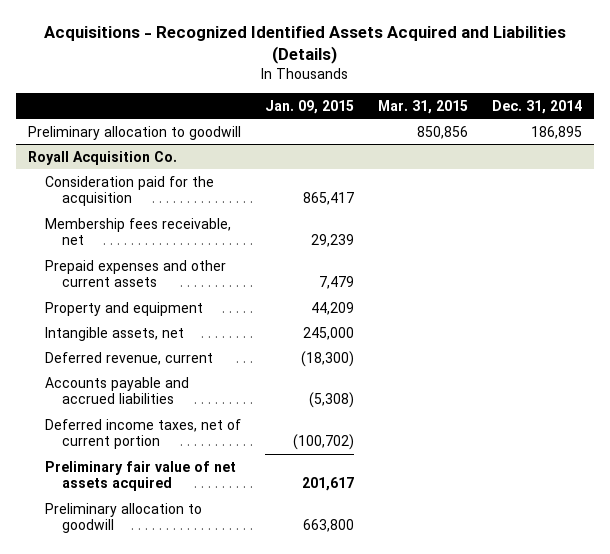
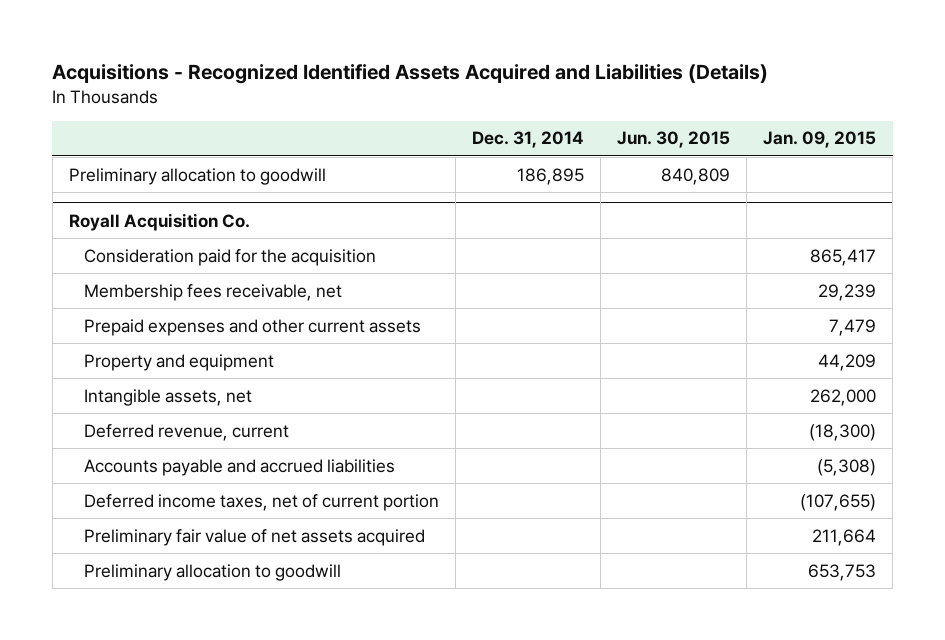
- | Jan. 09, 2015 | Mar. 31, 2015 | Dec. 31, 2014
+ | Dec. 31, 2014 | Jun. 30, 2015 | Jan. 09, 2015
@ Royall Acquisition Co.
- Intangible assets, net | 245,000 | |
+ Intangible assets, net | | | 262,000
- Deferred income taxes, net of current portion | (100,702) | |
- Preliminary fair value of net assets acquired | 201,617 | |
- Preliminary allocation to goodwill | 663,800 | |
+ Deferred income taxes, net of current portion | | | (107,655)
+ Preliminary fair value of net assets acquired | | | 211,664
+ Preliminary allocation to goodwill | | | 653,753

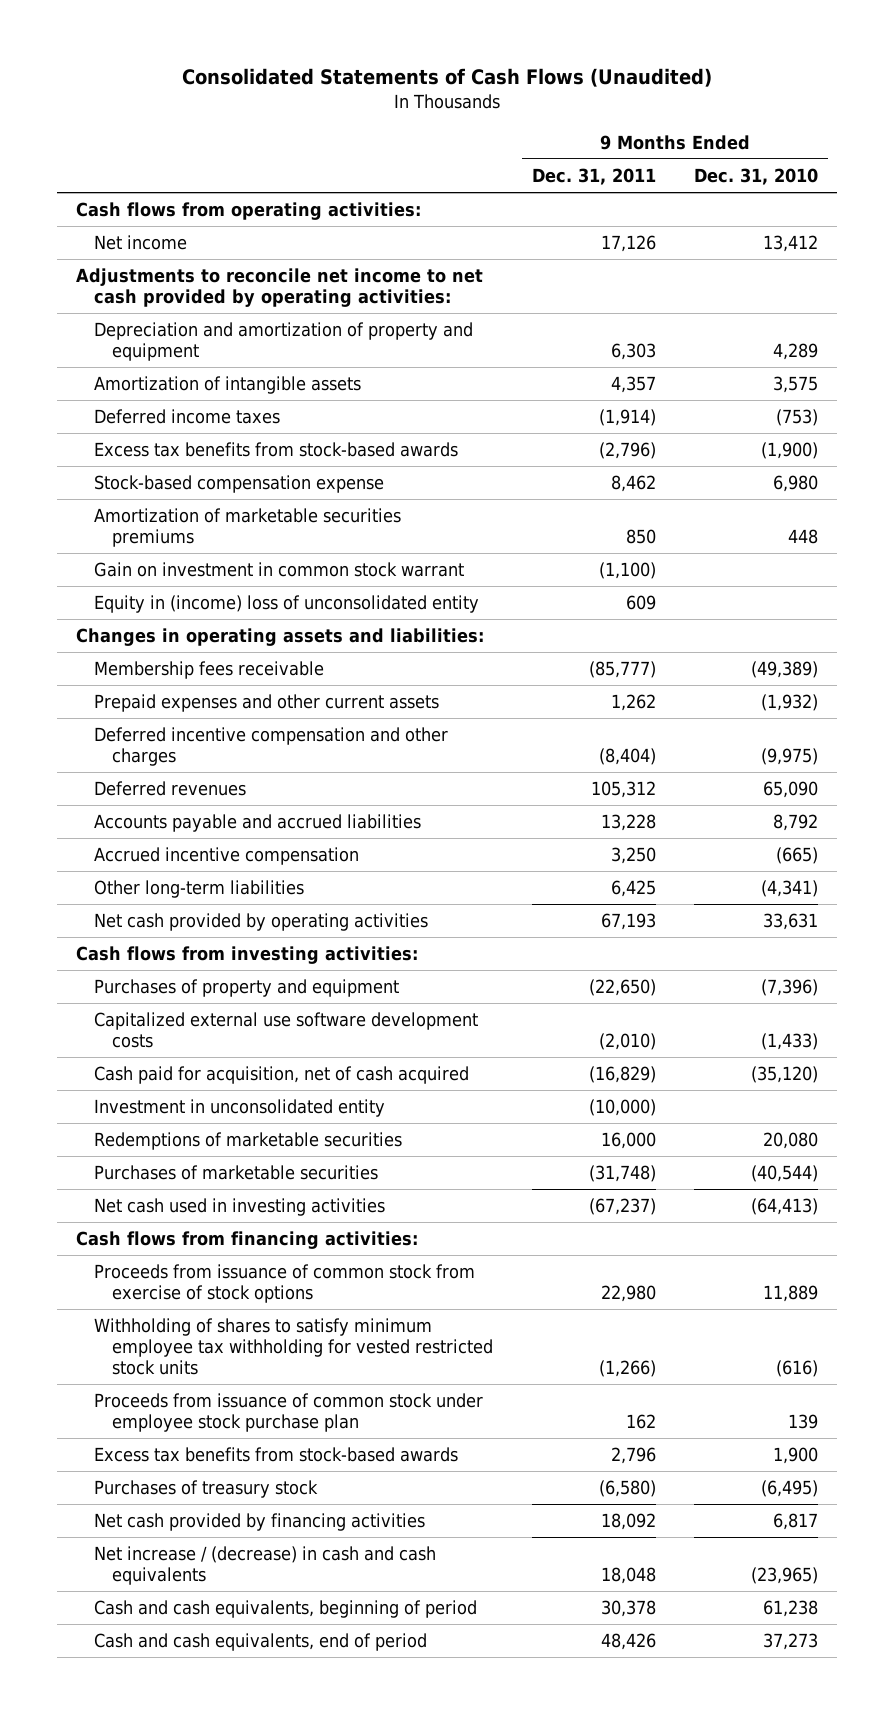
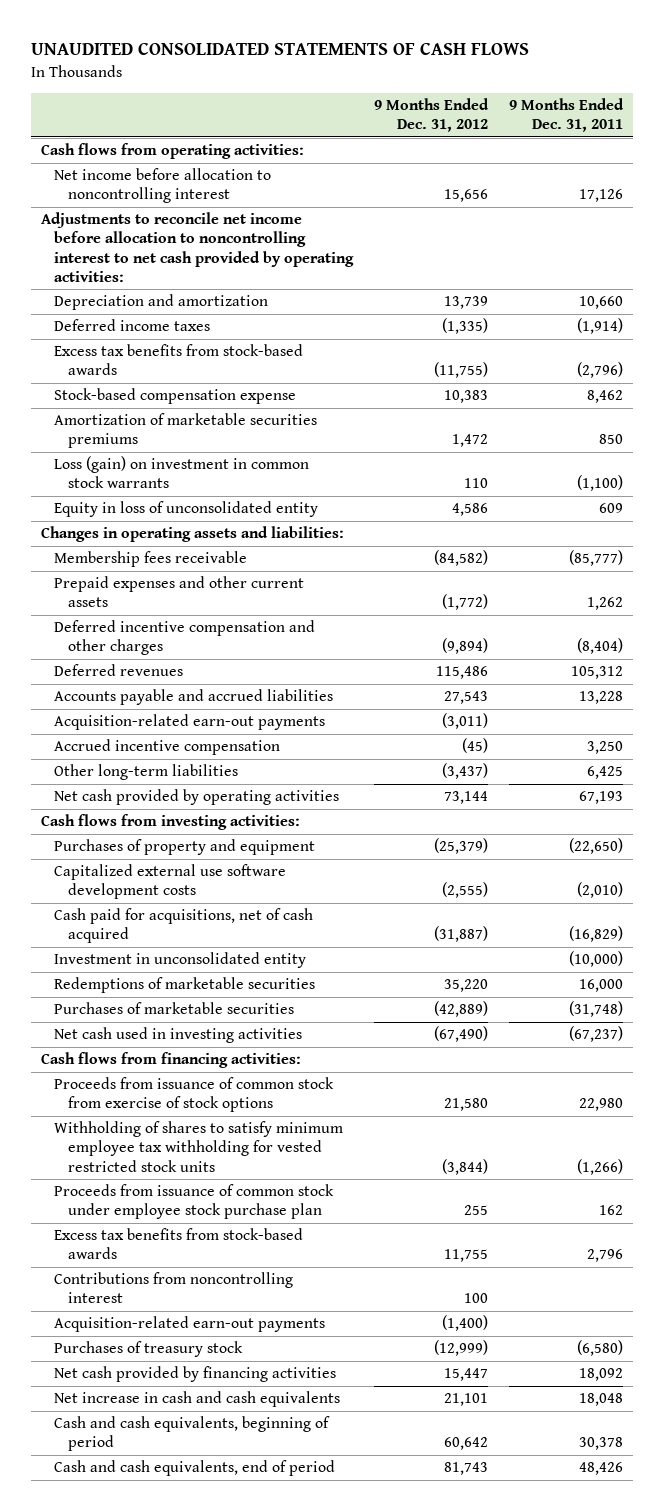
- Consolidated Statements of Cash Flows (Unaudited)
+ UNAUDITED CONSOLIDATED STATEMENTS OF CASH FLOWS
- | 9 Months Ended Dec. 31, 2011 | 9 Months Ended Dec. 31, 2010
+ | 9 Months Ended Dec. 31, 2012 | 9 Months Ended Dec. 31, 2011
- Net income | 17,126 | 13,412
- Adjustments to reconcile net income to net cash provided by operating activities:
- Depreciation and amortization of property and equipment | 6,303 | 4,289
- Amortization of intangible assets | 4,357 | 3,575
+ Net income before allocation to noncontrolling interest | 15,656 | 17,126
+ Adjustments to reconcile net income before allocation to noncontrolling interest to net cash provided by operating activities:
+ Depreciation and amortization | 13,739 | 10,660
- Gain on investment in common stock warrant | (1,100) |
- Equity in (income) loss of unconsolidated entity | 609 |
+ Loss (gain) on investment in common stock warrants | 110 | (1,100)
+ Equity in loss of unconsolidated entity | 4,586 | 609
+ Acquisition-related earn-out payments | (3,011) |
- Cash paid for acquisition, net of cash acquired | (16,829) | (35,120)
+ Cash paid for acquisitions, net of cash acquired | (31,887) | (16,829)
+ Contributions from noncontrolling interest | 100 |
+ Acquisition-related earn-out payments | (1,400) |
- Net increase / (decrease) in cash and cash equivalents | 18,048 | (23,965)
+ Net increase in cash and cash equivalents | 21,101 | 18,048

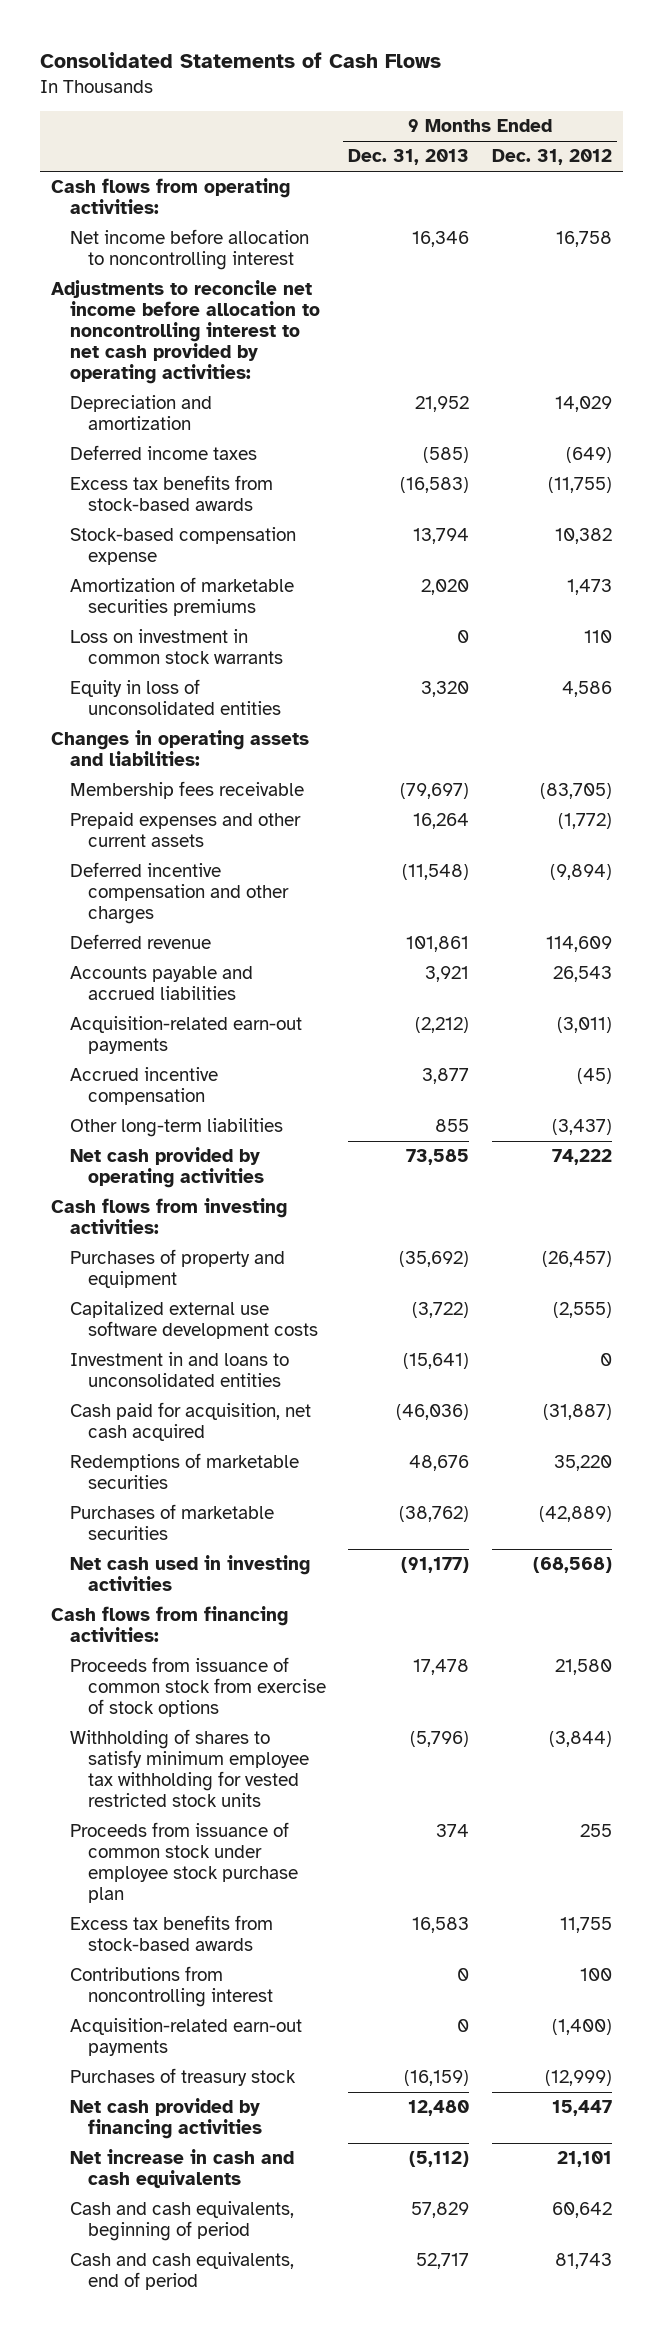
- UNAUDITED CONSOLIDATED STATEMENTS OF CASH FLOWS
+ Consolidated Statements of Cash Flows
- | 9 Months Ended Dec. 31, 2012 | 9 Months Ended Dec. 31, 2011
+ | 9 Months Ended Dec. 31, 2013 | 9 Months Ended Dec. 31, 2012
- Net income before allocation to noncontrolling interest | 15,656 | 17,126
+ Net income before allocation to noncontrolling interest | 16,346 | 16,758
- Depreciation and amortization | 13,739 | 10,660
- Deferred income taxes | (1,335) | (1,914)
+ Depreciation and amortization | 21,952 | 14,029
+ Deferred income taxes | (585) | (649)
- Stock-based compensation expense | 10,383 | 8,462
- Amortization of marketable securities premiums | 1,472 | 850
- Loss (gain) on investment in common stock warrants | 110 | (1,100)
- Equity in loss of unconsolidated entity | 4,586 | 609
+ Stock-based compensation expense | 13,794 | 10,382
+ Amortization of marketable securities premiums | 2,020 | 1,473
+ Loss on investment in common stock warrants | 0 | 110
+ Equity in loss of unconsolidated entities | 3,320 | 4,586
- Membership fees receivable | (84,582) | (85,777)
+ Membership fees receivable | (79,697) | (83,705)
- Deferred revenues | 115,486 | 105,312
- Accounts payable and accrued liabilities | 27,543 | 13,228
+ Deferred revenue | 101,861 | 114,609
+ Accounts payable and accrued liabilities | 3,921 | 26,543
- Net cash provided by operating activities | 73,144 | 67,193
+ Net cash provided by operating activities | 73,585 | 74,222
- Purchases of property and equipment | (25,379) | (22,650)
+ Purchases of property and equipment | (35,692) | (26,457)
- Cash paid for acquisitions, net of cash acquired | (31,887) | (16,829)
- Investment in unconsolidated entity | | (10,000)
+ Investment in and loans to unconsolidated entities | (15,641) | 0
+ Cash paid for acquisition, net cash acquired | (46,036) | (31,887)
- Net cash used in investing activities | (67,490) | (67,237)
+ Net cash used in investing activities | (91,177) | (68,568)

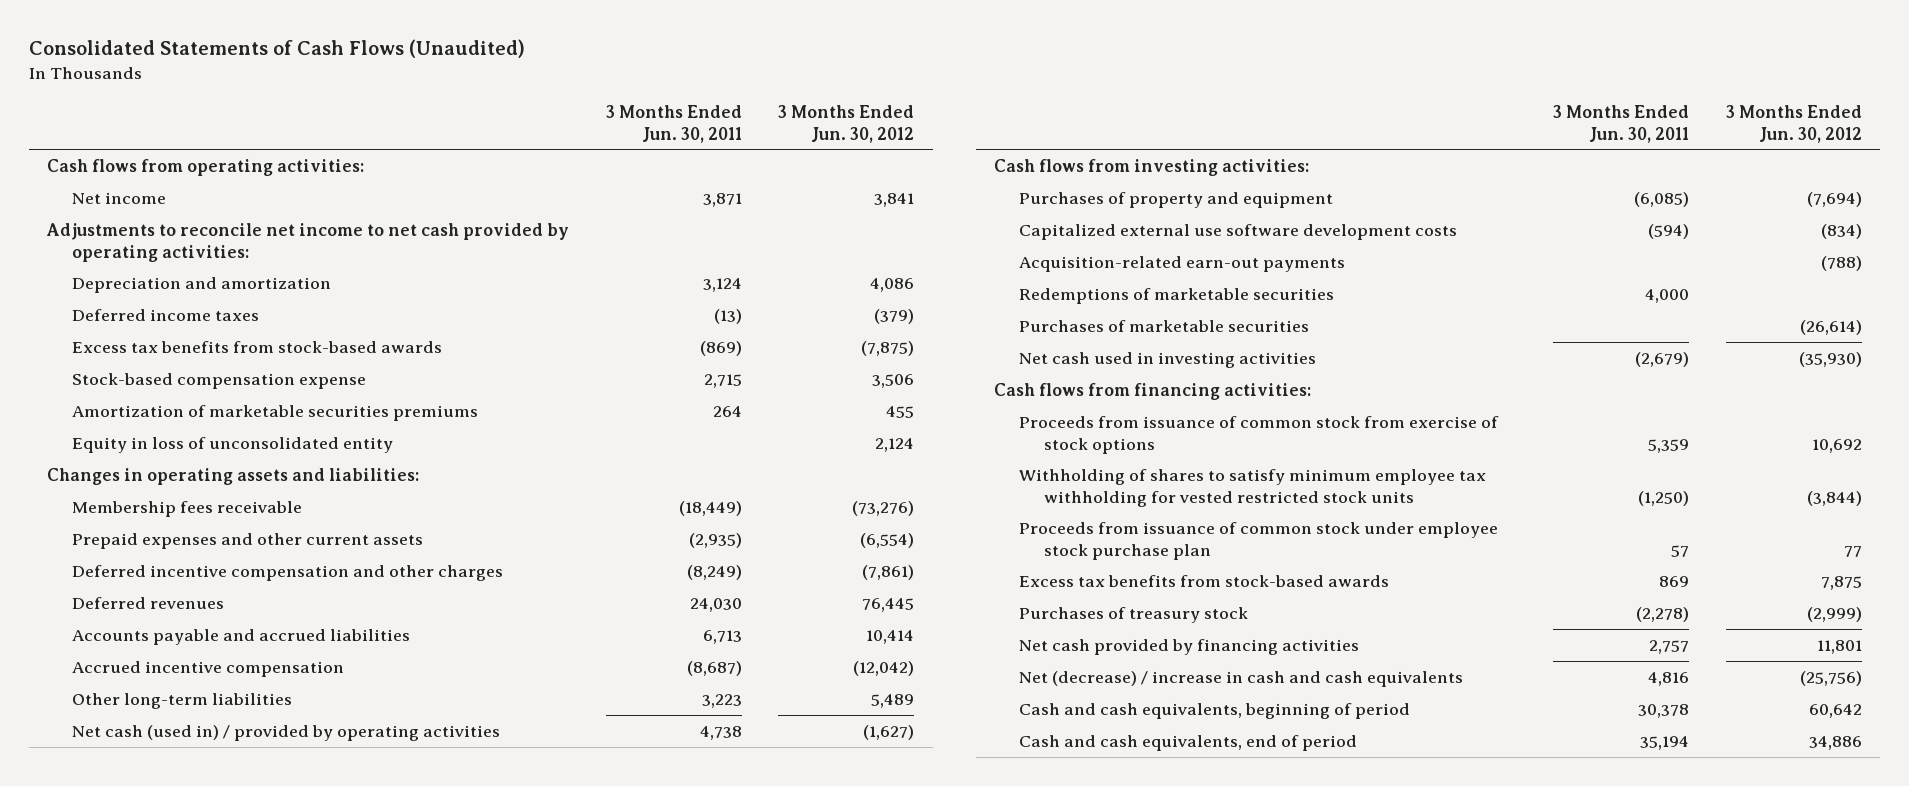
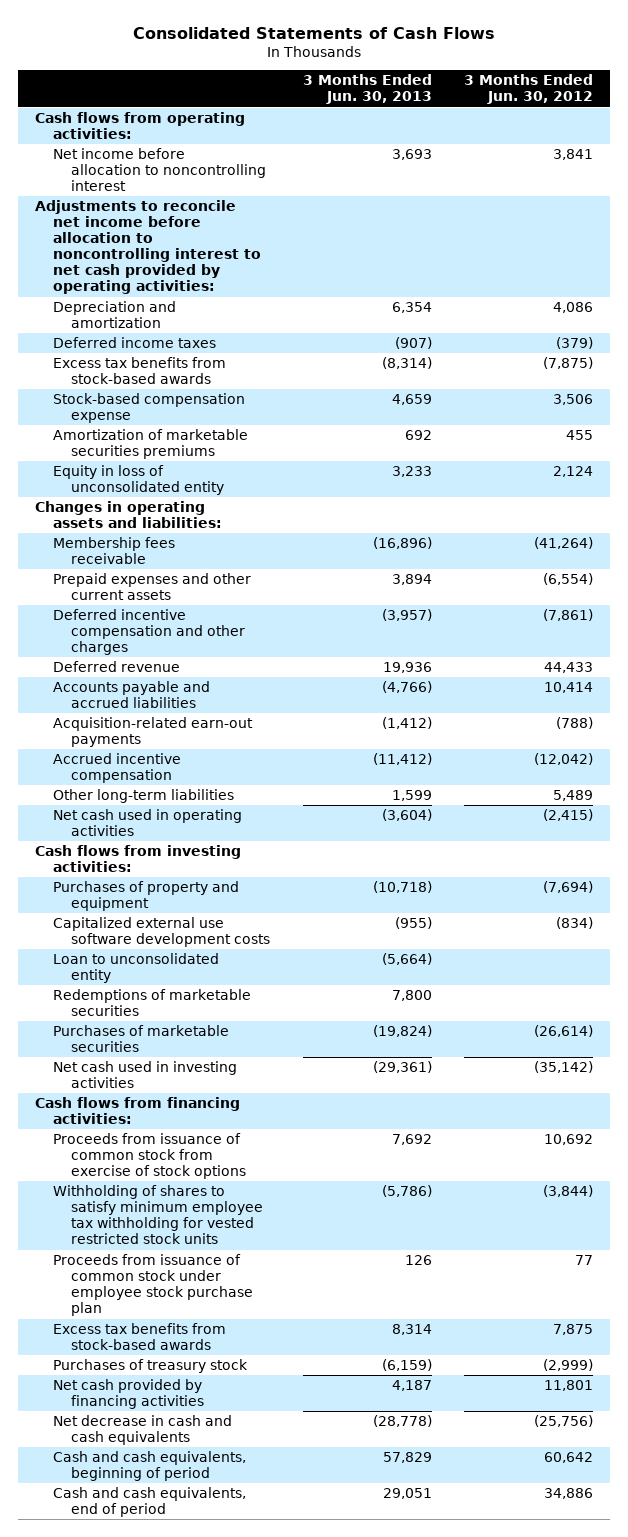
- Consolidated Statements of Cash Flows (Unaudited)
+ Consolidated Statements of Cash Flows
- | 3 Months Ended Jun. 30, 2011 | 3 Months Ended Jun. 30, 2012
+ | 3 Months Ended Jun. 30, 2013 | 3 Months Ended Jun. 30, 2012
- Net income | 3,871 | 3,841
- Adjustments to reconcile net income to net cash provided by operating activities:
+ Net income before allocation to noncontrolling interest | 3,693 | 3,841
+ Adjustments to reconcile net income before allocation to noncontrolling interest to net cash provided by operating activities:
- Membership fees receivable | (18,449) | (73,276)
+ Membership fees receivable | (16,896) | (41,264)
- Deferred revenues | 24,030 | 76,445
+ Deferred revenue | 19,936 | 44,433
moved up: Acquisition-related earn-out payments | (1,412) | (788)
- Net cash (used in) / provided by operating activities | 4,738 | (1,627)
+ Net cash used in operating activities | (3,604) | (2,415)
+ Loan to unconsolidated entity | (5,664) |
- Net cash used in investing activities | (2,679) | (35,930)
+ Net cash used in investing activities | (29,361) | (35,142)
- Net (decrease) / increase in cash and cash equivalents | 4,816 | (25,756)
+ Net decrease in cash and cash equivalents | (28,778) | (25,756)

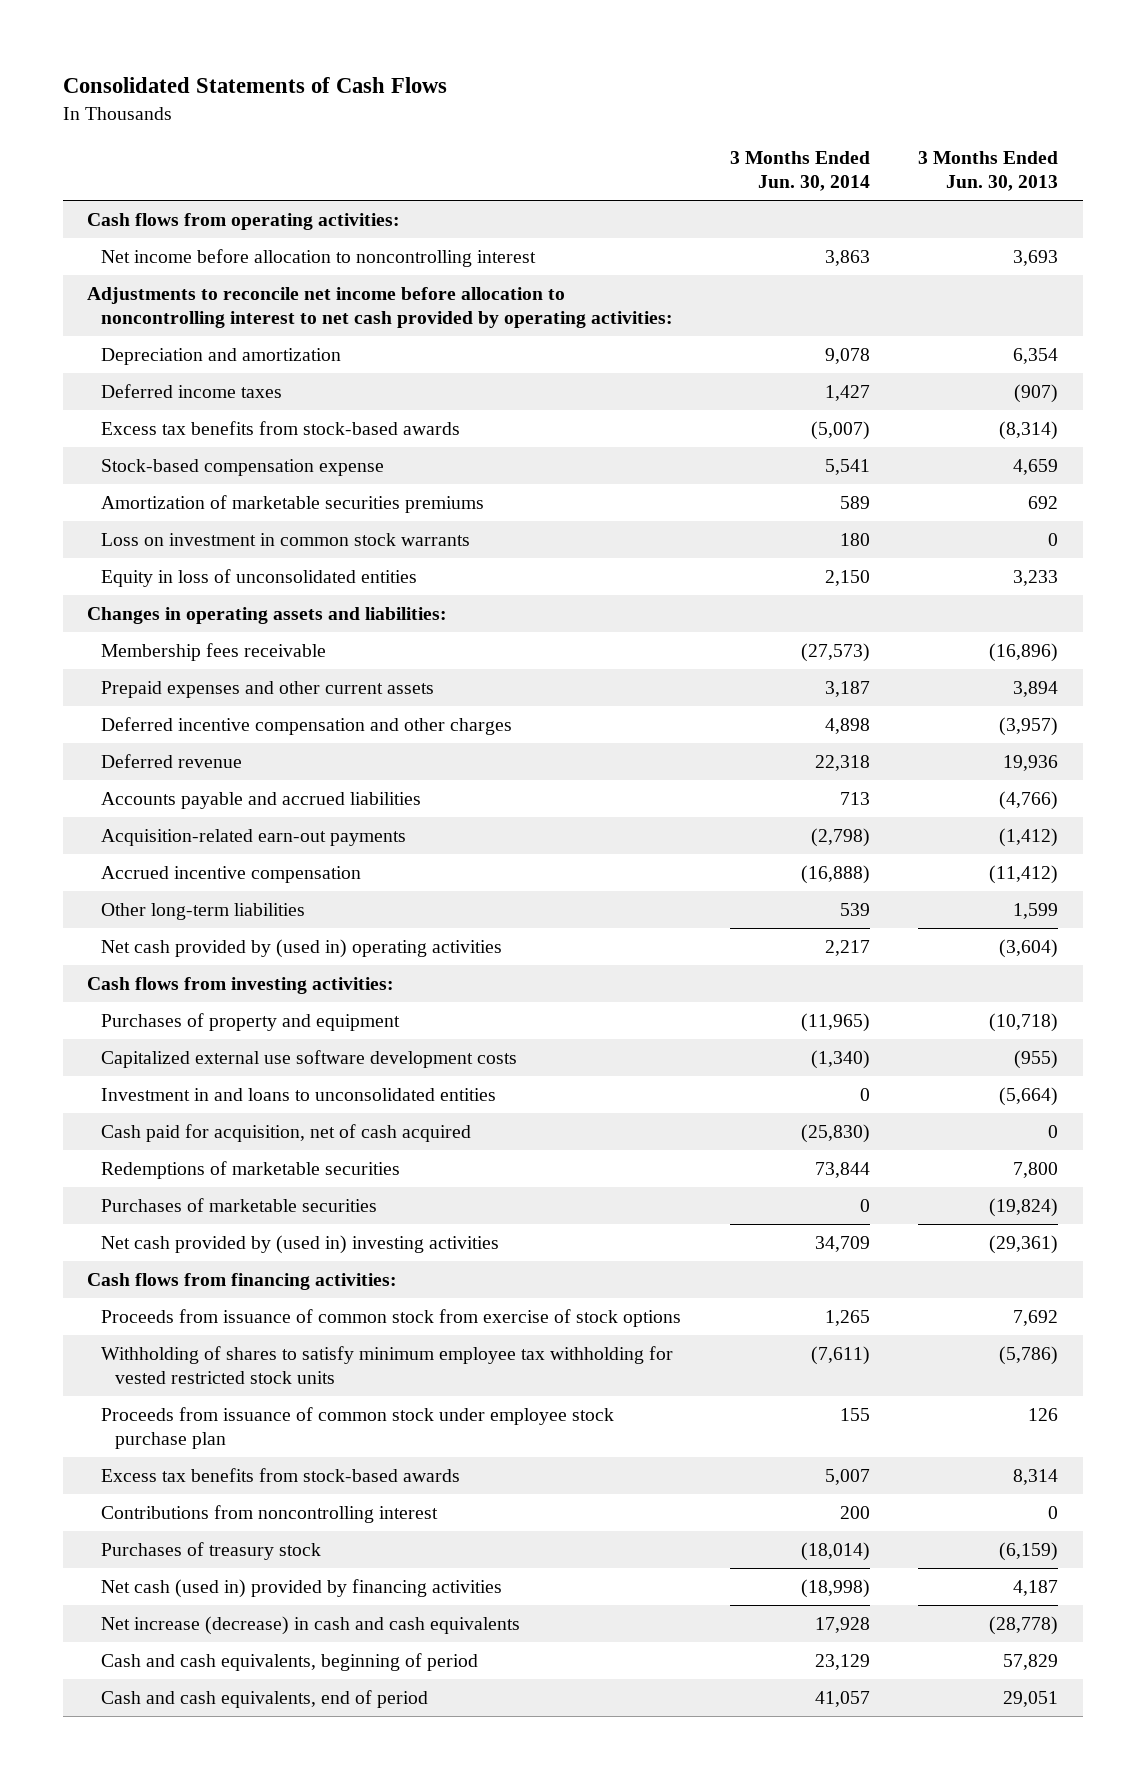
- | 3 Months Ended Jun. 30, 2013 | 3 Months Ended Jun. 30, 2012
+ | 3 Months Ended Jun. 30, 2014 | 3 Months Ended Jun. 30, 2013
- Equity in loss of unconsolidated entity | 3,233 | 2,124
+ Loss on investment in common stock warrants | 180 | 0
+ Equity in loss of unconsolidated entities | 2,150 | 3,233
- Net cash used in operating activities | (3,604) | (2,415)
+ Net cash provided by (used in) operating activities | 2,217 | (3,604)
- Loan to unconsolidated entity | (5,664) |
+ Investment in and loans to unconsolidated entities | 0 | (5,664)
+ Cash paid for acquisition, net of cash acquired | (25,830) | 0
- Net cash used in investing activities | (29,361) | (35,142)
+ Net cash provided by (used in) investing activities | 34,709 | (29,361)
+ Contributions from noncontrolling interest | 200 | 0
- Net cash provided by financing activities | 4,187 | 11,801
- Net decrease in cash and cash equivalents | (28,778) | (25,756)
+ Net cash (used in) provided by financing activities | (18,998) | 4,187
+ Net increase (decrease) in cash and cash equivalents | 17,928 | (28,778)

